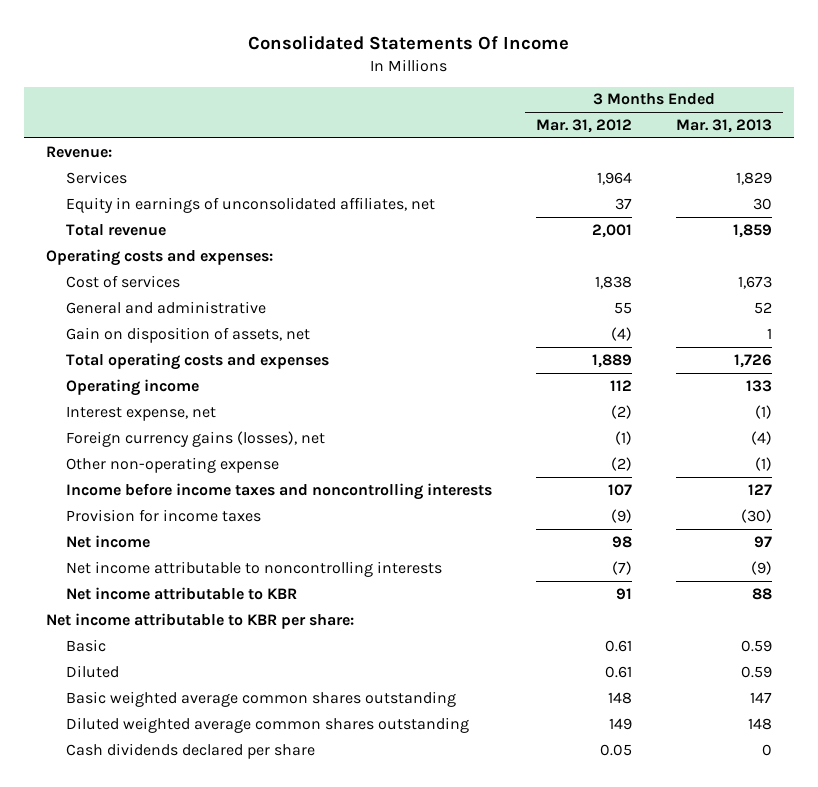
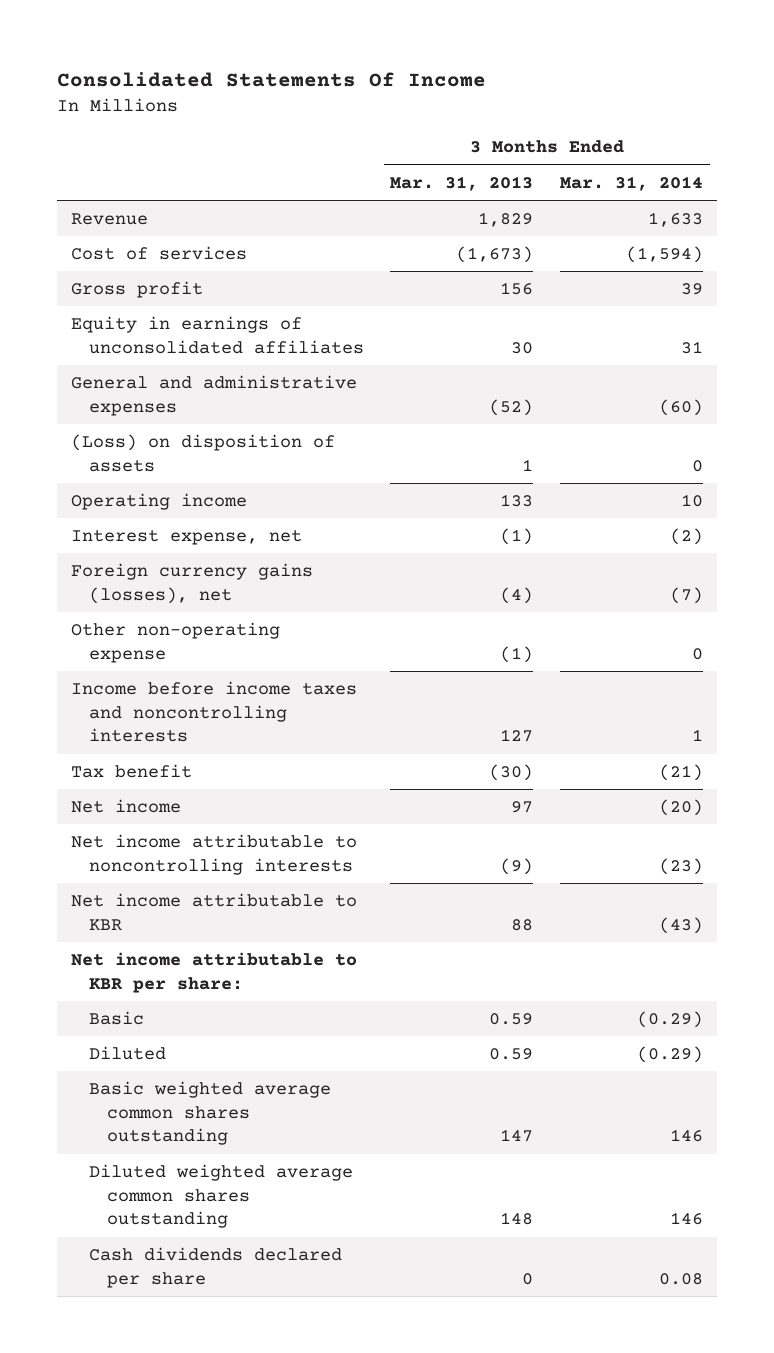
- | 3 Months Ended Mar. 31, 2012 | 3 Months Ended Mar. 31, 2013
+ | 3 Months Ended Mar. 31, 2013 | 3 Months Ended Mar. 31, 2014
- Revenue:
- Services | 1,964 | 1,829
- Equity in earnings of unconsolidated affiliates, net | 37 | 30
- Total revenue | 2,001 | 1,859
- Operating costs and expenses:
- Cost of services | 1,838 | 1,673
- General and administrative | 55 | 52
- Gain on disposition of assets, net | (4) | 1
- Total operating costs and expenses | 1,889 | 1,726
+ Revenue | 1,829 | 1,633
+ Cost of services | (1,673) | (1,594)
+ Gross profit | 156 | 39
+ Equity in earnings of unconsolidated affiliates | 30 | 31
+ General and administrative expenses | (52) | (60)
+ (Loss) on disposition of assets | 1 | 0
- Provision for income taxes | (9) | (30)
+ Tax benefit | (30) | (21)

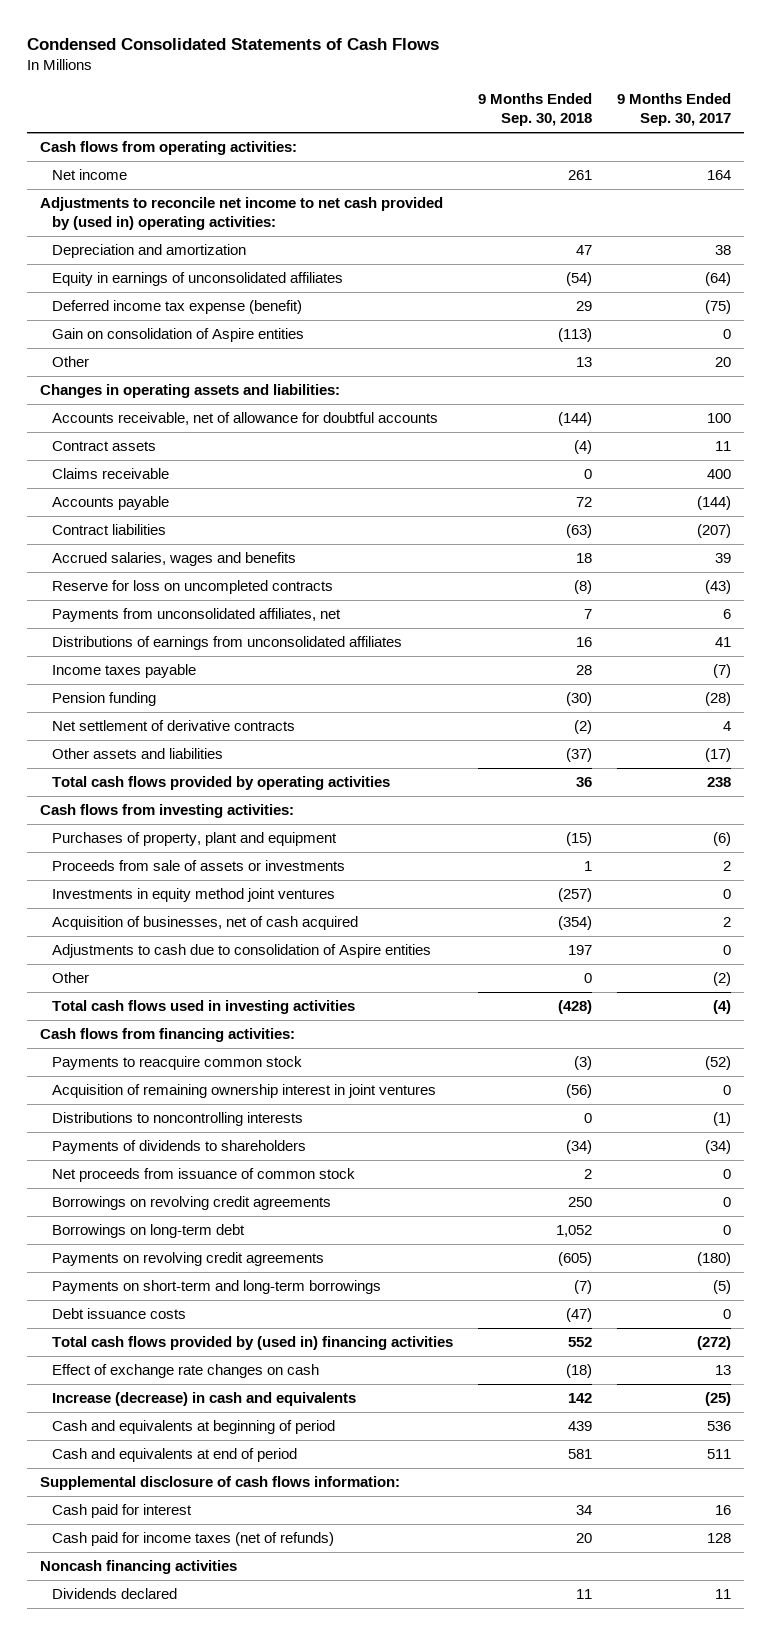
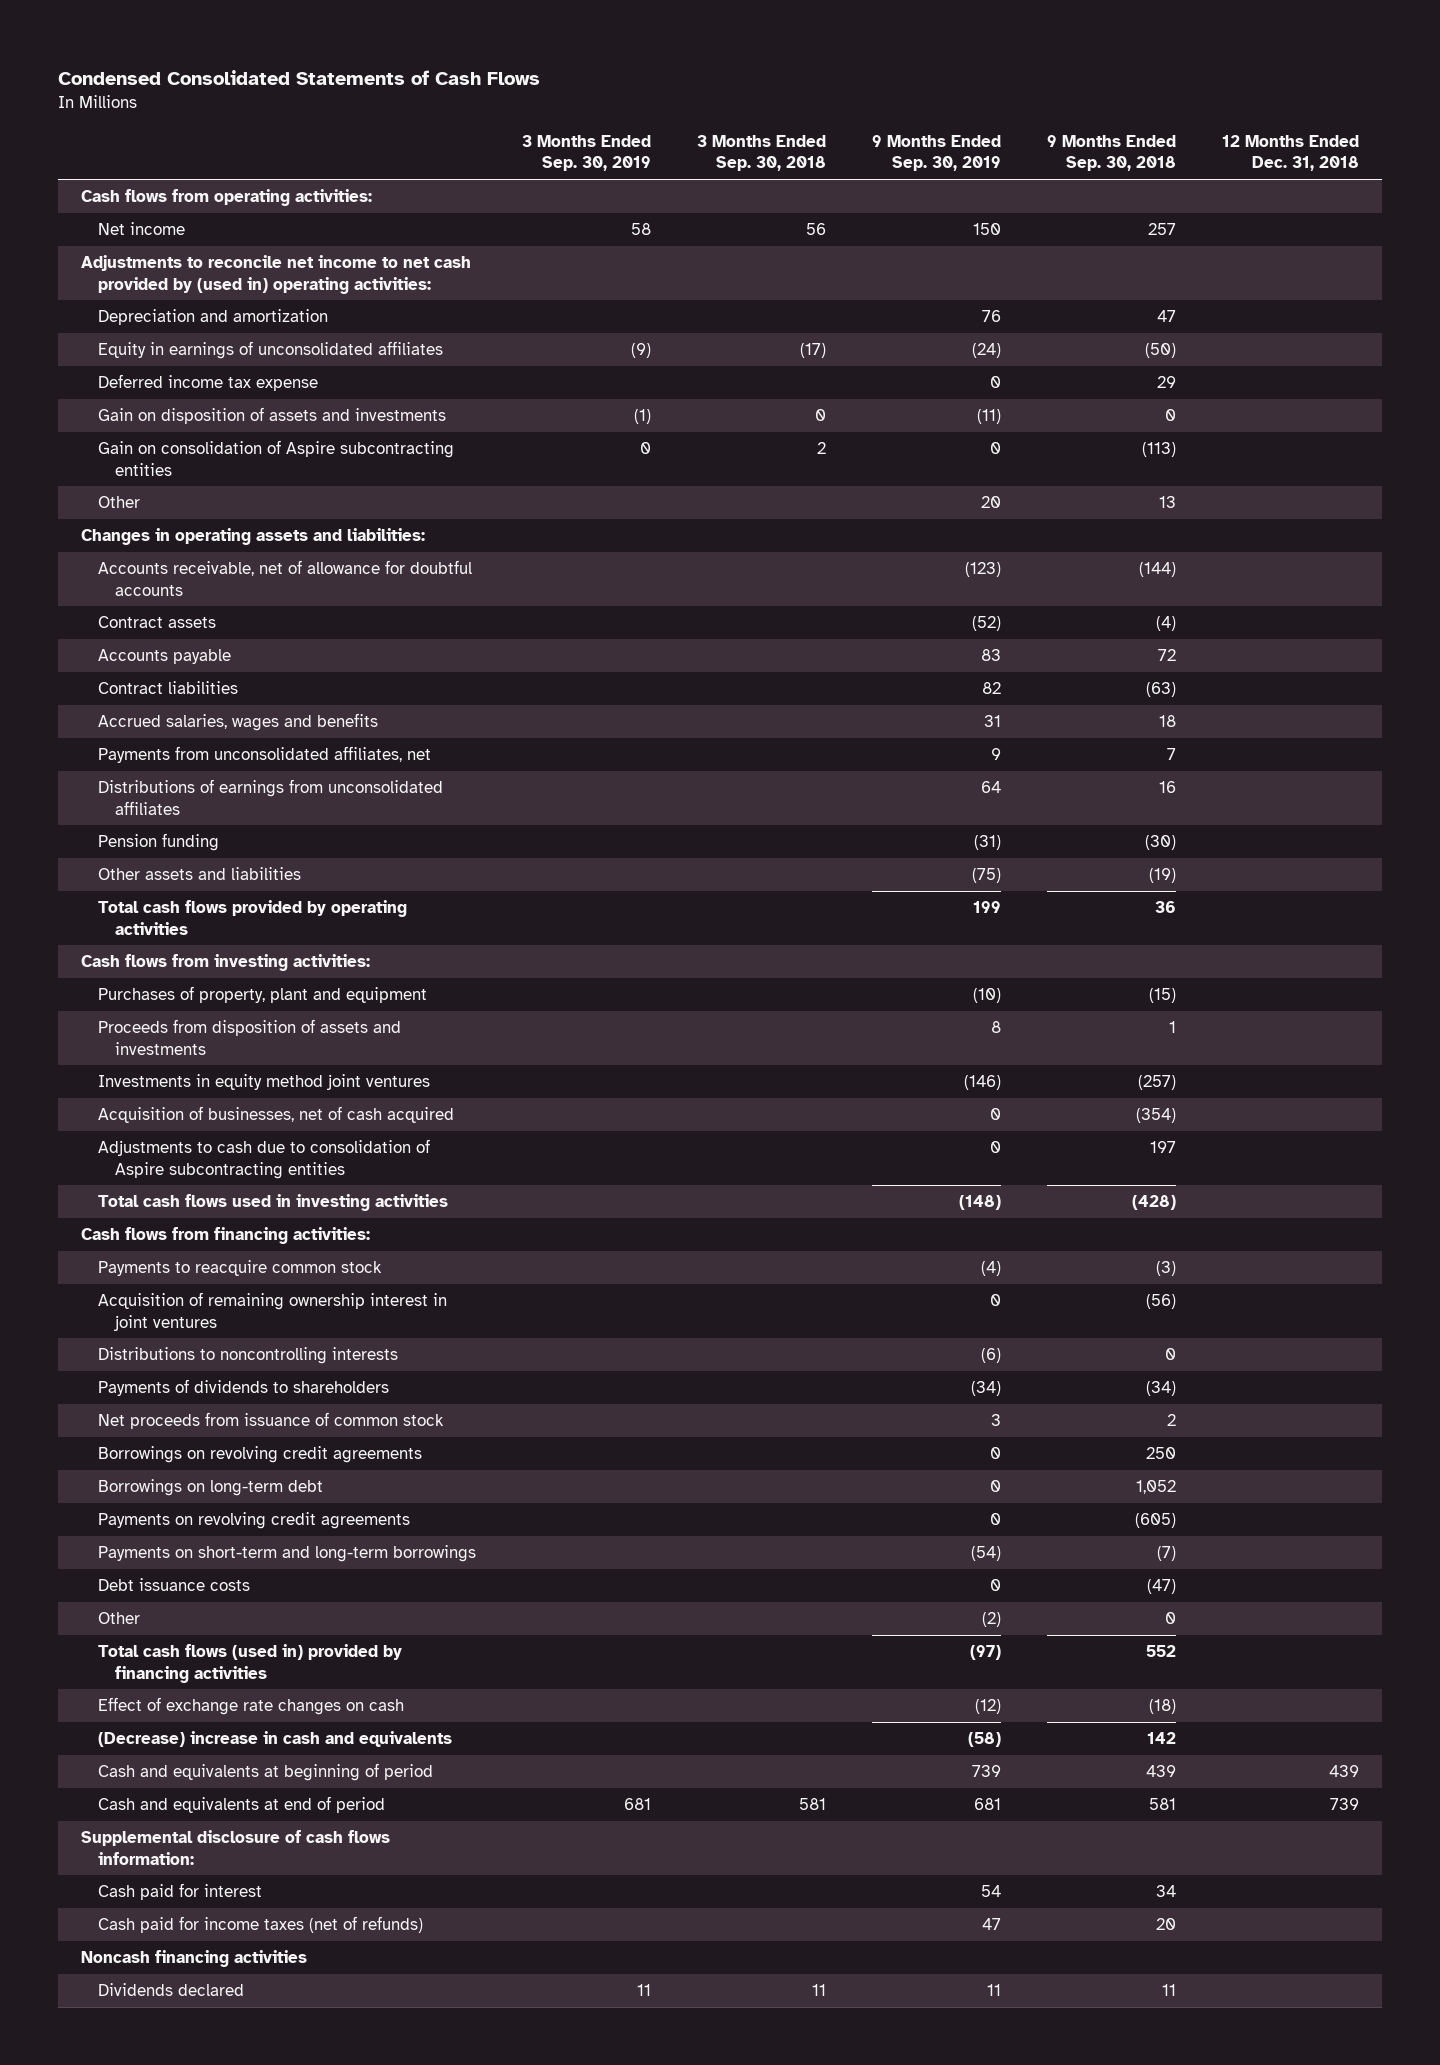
- | 9 Months Ended Sep. 30, 2018 | 9 Months Ended Sep. 30, 2017
+ | 3 Months Ended Sep. 30, 2019 | 3 Months Ended Sep. 30, 2018 | 9 Months Ended Sep. 30, 2019 | 9 Months Ended Sep. 30, 2018 | 12 Months Ended Dec. 31, 2018
- Net income | 261 | 164
+ Net income | 58 | 56 | 150 | 257 |
- Equity in earnings of unconsolidated affiliates | (54) | (64)
- Deferred income tax expense (benefit) | 29 | (75)
- Gain on consolidation of Aspire entities | (113) | 0
+ Equity in earnings of unconsolidated affiliates | (9) | (17) | (24) | (50) |
+ Deferred income tax expense | | | 0 | 29 |
+ Gain on disposition of assets and investments | (1) | 0 | (11) | 0 |
+ Gain on consolidation of Aspire subcontracting entities | 0 | 2 | 0 | (113) |
- Claims receivable | 0 | 400
- Reserve for loss on uncompleted contracts | (8) | (43)
- Income taxes payable | 28 | (7)
- Net settlement of derivative contracts | (2) | 4
- Other assets and liabilities | (37) | (17)
+ Other assets and liabilities | | | (75) | (19) |
- Proceeds from sale of assets or investments | 1 | 2
+ Proceeds from disposition of assets and investments | | | 8 | 1 |
- Adjustments to cash due to consolidation of Aspire entities | 197 | 0
+ Adjustments to cash due to consolidation of Aspire subcontracting entities | | | 0 | 197 |
- Total cash flows provided by (used in) financing activities | 552 | (272)
moved down: Other | | | (2) | 0 |
+ Total cash flows (used in) provided by financing activities | | | (97) | 552 |
- Increase (decrease) in cash and equivalents | 142 | (25)
+ (Decrease) increase in cash and equivalents | | | (58) | 142 |

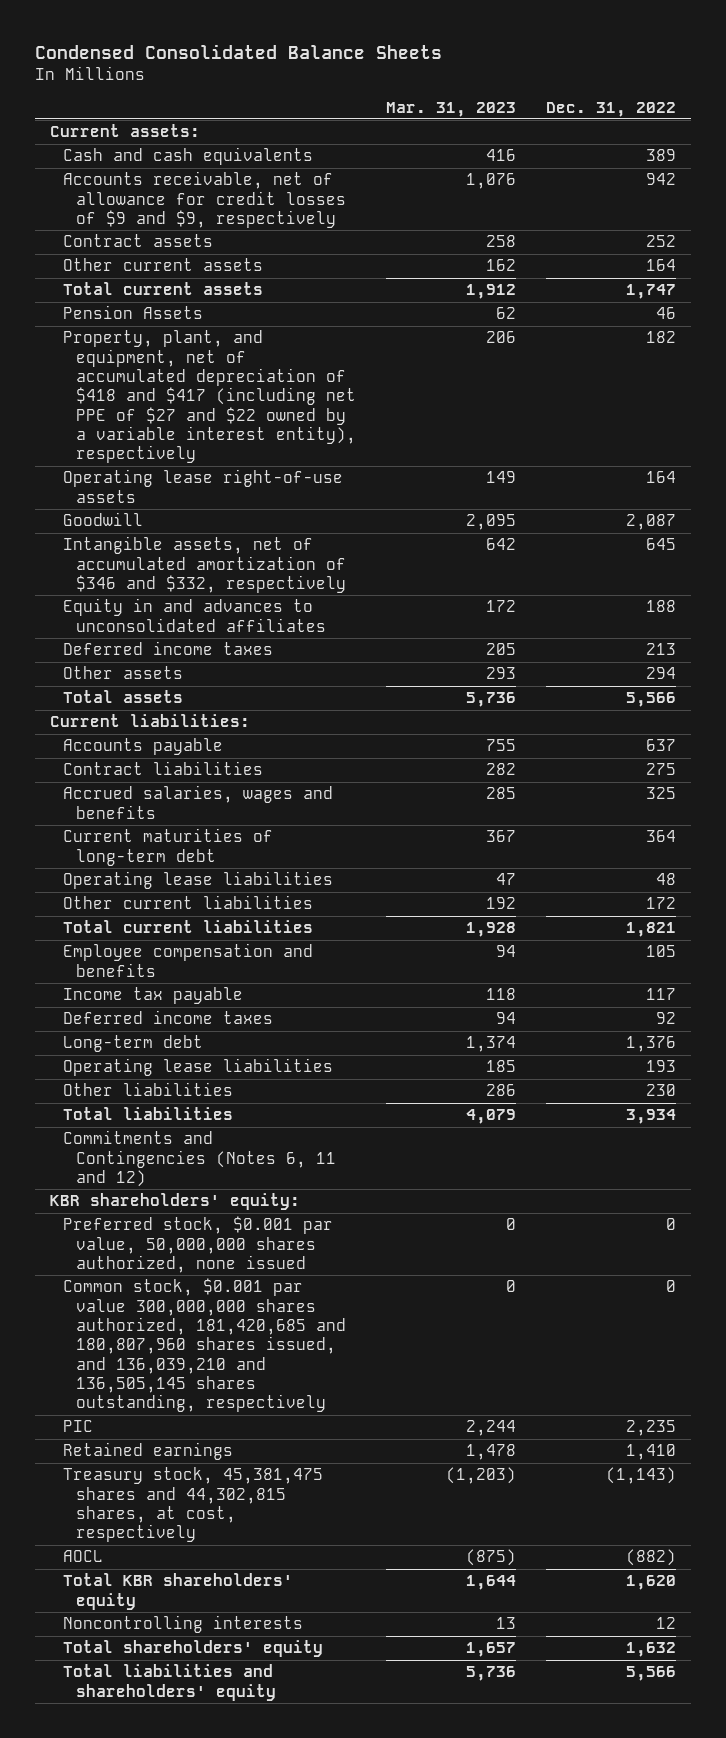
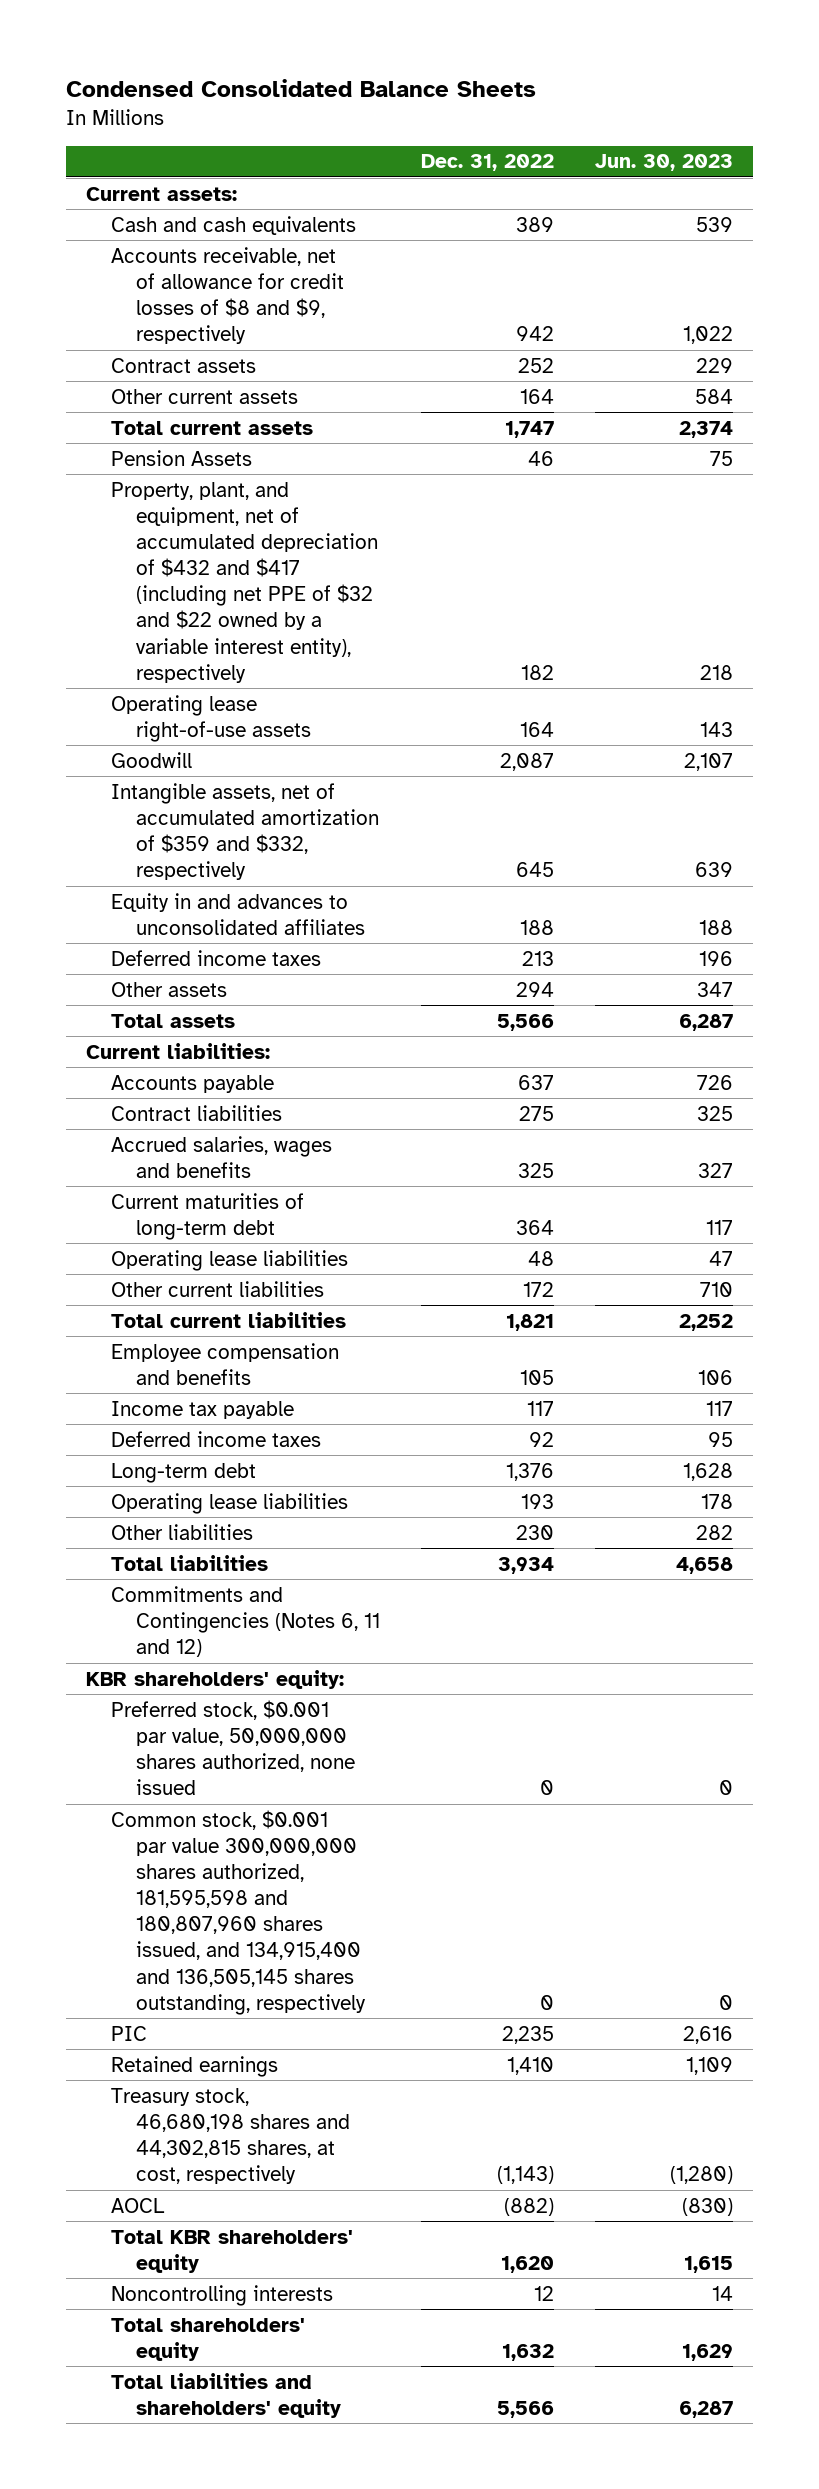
- | Mar. 31, 2023 | Dec. 31, 2022
+ | Dec. 31, 2022 | Jun. 30, 2023
- Accounts receivable, net of allowance for credit losses of $9 and $9, respectively | 1,076 | 942
+ Accounts receivable, net of allowance for credit losses of $8 and $9, respectively | 942 | 1,022
- Property, plant, and equipment, net of accumulated depreciation of $418 and $417 (including net PPE of $27 and $22 owned by a variable interest entity), respectively | 206 | 182
+ Property, plant, and equipment, net of accumulated depreciation of $432 and $417 (including net PPE of $32 and $22 owned by a variable interest entity), respectively | 182 | 218
- Intangible assets, net of accumulated amortization of $346 and $332, respectively | 642 | 645
+ Intangible assets, net of accumulated amortization of $359 and $332, respectively | 645 | 639
- Common stock, $0.001 par value 300,000,000 shares authorized, 181,420,685 and 180,807,960 shares issued, and 136,039,210 and 136,505,145 shares outstanding, respectively | 0 | 0
+ Common stock, $0.001 par value 300,000,000 shares authorized, 181,595,598 and 180,807,960 shares issued, and 134,915,400 and 136,505,145 shares outstanding, respectively | 0 | 0
- Treasury stock, 45,381,475 shares and 44,302,815 shares, at cost, respectively | (1,203) | (1,143)
+ Treasury stock, 46,680,198 shares and 44,302,815 shares, at cost, respectively | (1,143) | (1,280)

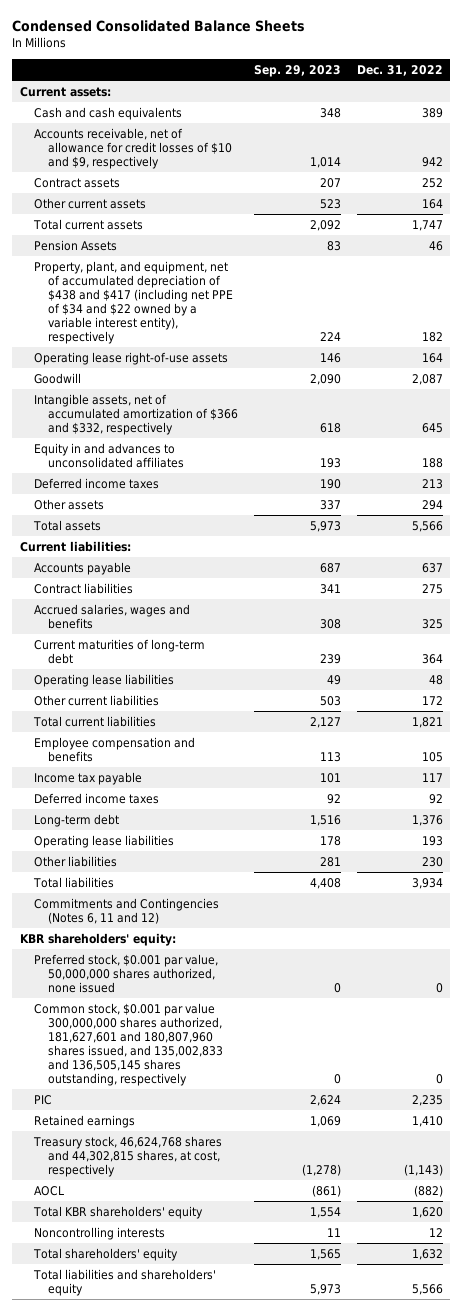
- | Dec. 31, 2022 | Jun. 30, 2023
+ | Sep. 29, 2023 | Dec. 31, 2022
- Accounts receivable, net of allowance for credit losses of $8 and $9, respectively | 942 | 1,022
+ Accounts receivable, net of allowance for credit losses of $10 and $9, respectively | 1,014 | 942
- Property, plant, and equipment, net of accumulated depreciation of $432 and $417 (including net PPE of $32 and $22 owned by a variable interest entity), respectively | 182 | 218
+ Property, plant, and equipment, net of accumulated depreciation of $438 and $417 (including net PPE of $34 and $22 owned by a variable interest entity), respectively | 224 | 182
- Intangible assets, net of accumulated amortization of $359 and $332, respectively | 645 | 639
+ Intangible assets, net of accumulated amortization of $366 and $332, respectively | 618 | 645
- Common stock, $0.001 par value 300,000,000 shares authorized, 181,595,598 and 180,807,960 shares issued, and 134,915,400 and 136,505,145 shares outstanding, respectively | 0 | 0
+ Common stock, $0.001 par value 300,000,000 shares authorized, 181,627,601 and 180,807,960 shares issued, and 135,002,833 and 136,505,145 shares outstanding, respectively | 0 | 0
- Treasury stock, 46,680,198 shares and 44,302,815 shares, at cost, respectively | (1,143) | (1,280)
+ Treasury stock, 46,624,768 shares and 44,302,815 shares, at cost, respectively | (1,278) | (1,143)

